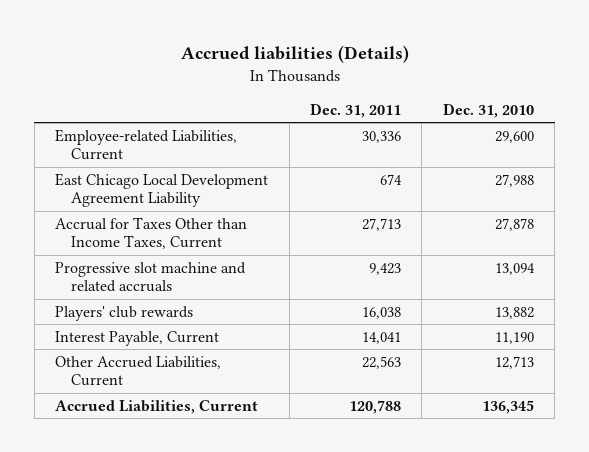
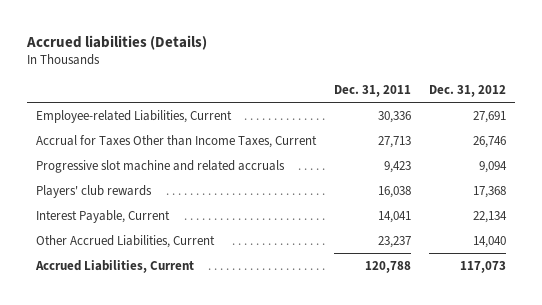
- | Dec. 31, 2011 | Dec. 31, 2010
+ | Dec. 31, 2011 | Dec. 31, 2012
- East Chicago Local Development Agreement Liability | 674 | 27,988
- Other Accrued Liabilities, Current | 22,563 | 12,713
+ Other Accrued Liabilities, Current | 23,237 | 14,040

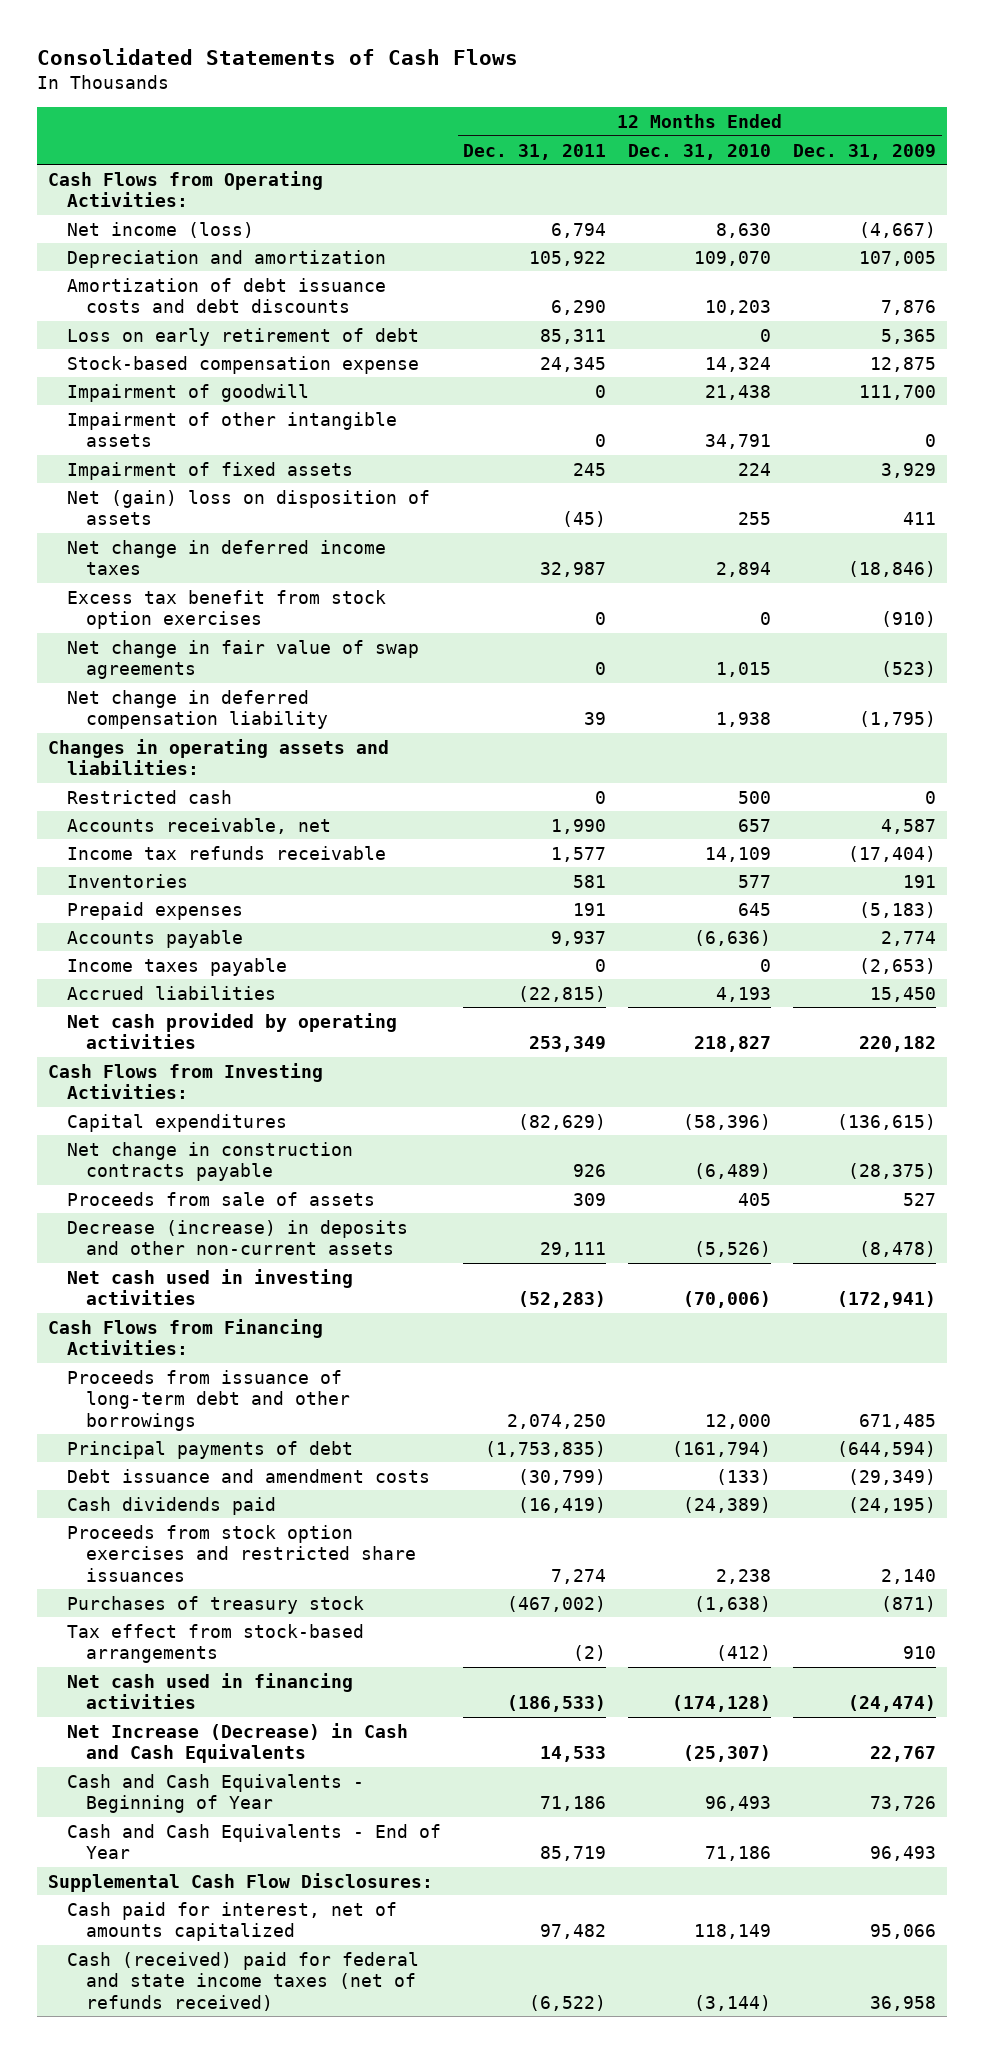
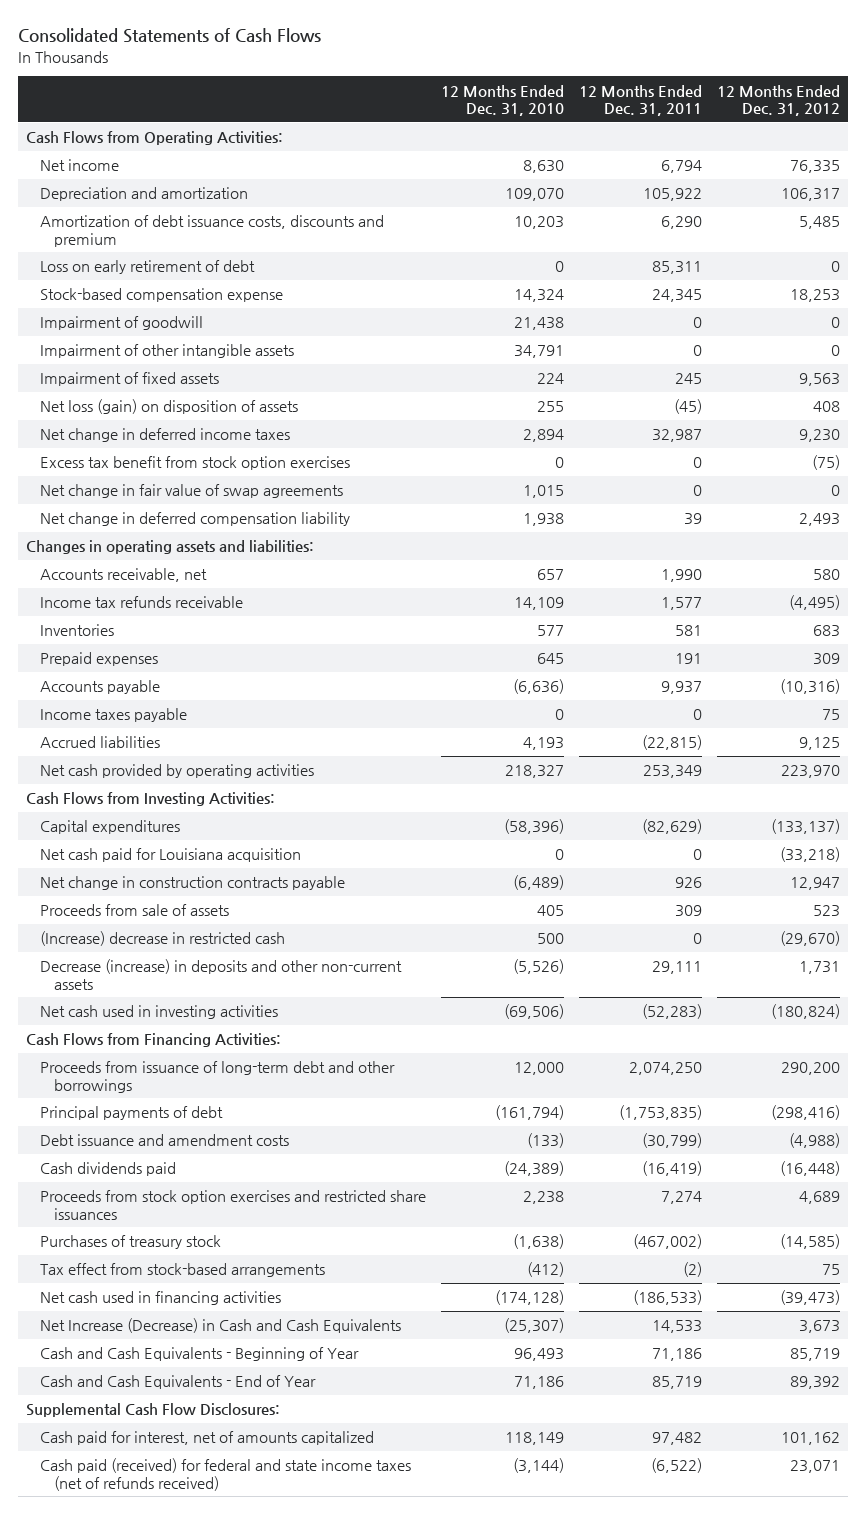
- | 12 Months Ended Dec. 31, 2011 | 12 Months Ended Dec. 31, 2010 | 12 Months Ended Dec. 31, 2009
+ | 12 Months Ended Dec. 31, 2010 | 12 Months Ended Dec. 31, 2011 | 12 Months Ended Dec. 31, 2012
- Net income (loss) | 6,794 | 8,630 | (4,667)
+ Net income | 8,630 | 6,794 | 76,335
- Amortization of debt issuance costs and debt discounts | 6,290 | 10,203 | 7,876
+ Amortization of debt issuance costs, discounts and premium | 10,203 | 6,290 | 5,485
- Net (gain) loss on disposition of assets | (45) | 255 | 411
+ Net loss (gain) on disposition of assets | 255 | (45) | 408
- Restricted cash | 0 | 500 | 0
- Net cash provided by operating activities | 253,349 | 218,827 | 220,182
+ Net cash provided by operating activities | 218,327 | 253,349 | 223,970
+ Net cash paid for Louisiana acquisition | 0 | 0 | (33,218)
+ (Increase) decrease in restricted cash | 500 | 0 | (29,670)
- Net cash used in investing activities | (52,283) | (70,006) | (172,941)
+ Net cash used in investing activities | (69,506) | (52,283) | (180,824)
- Cash (received) paid for federal and state income taxes (net of refunds received) | (6,522) | (3,144) | 36,958
+ Cash paid (received) for federal and state income taxes (net of refunds received) | (3,144) | (6,522) | 23,071

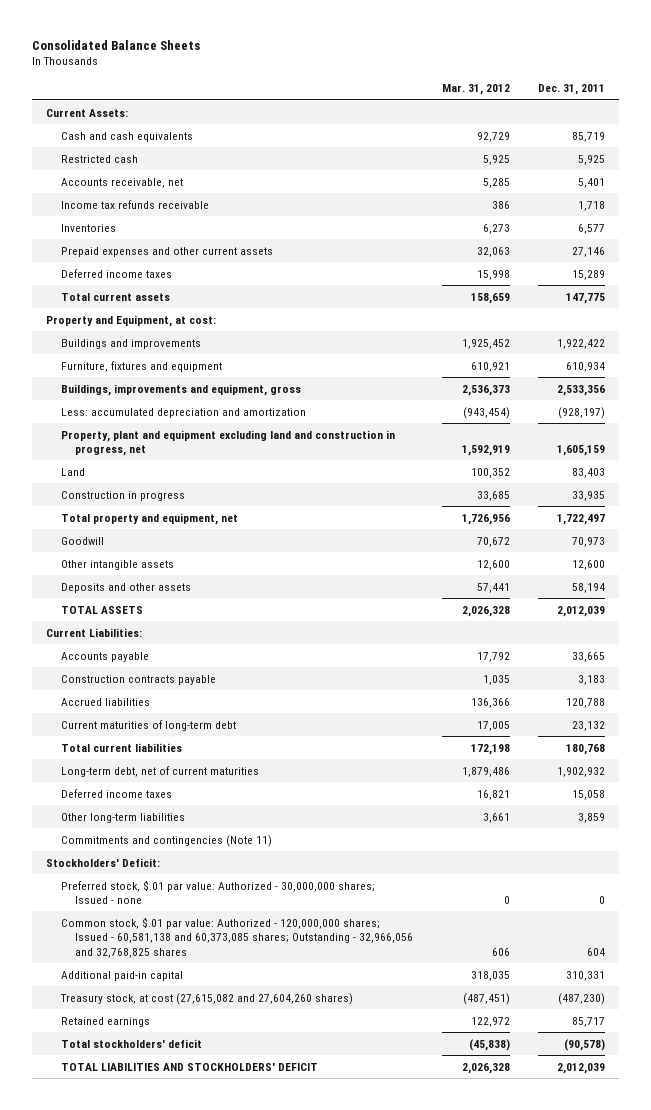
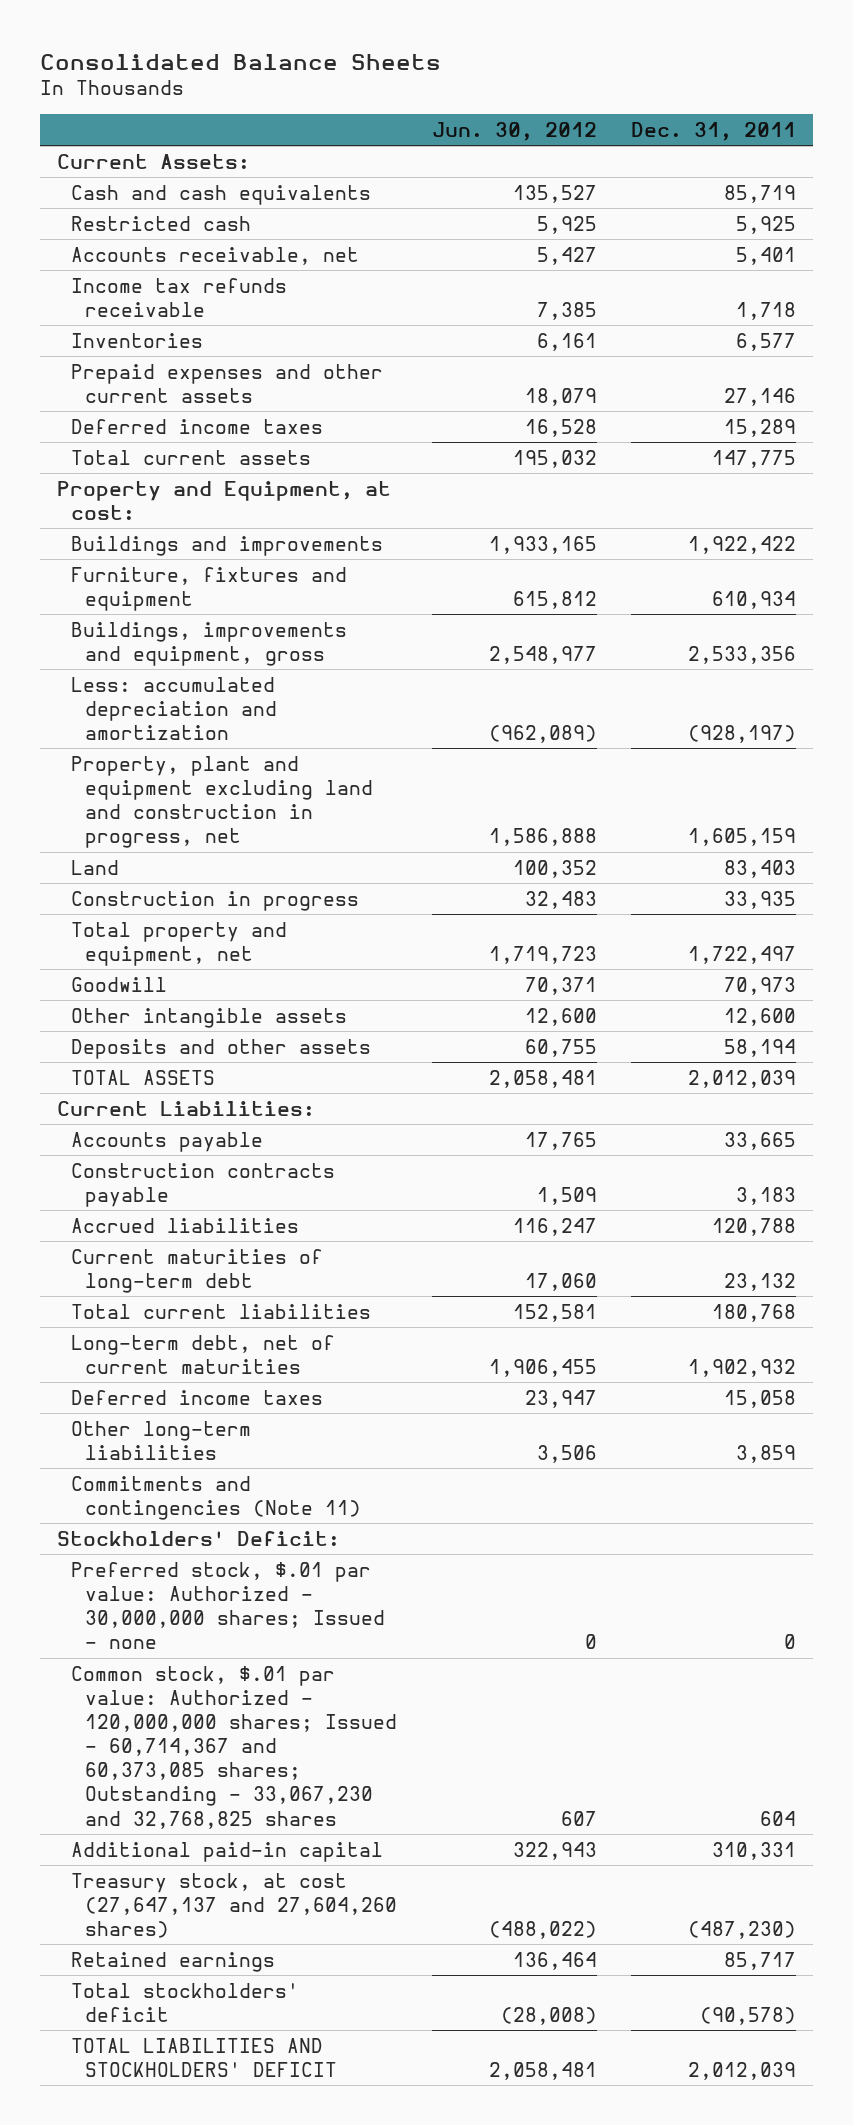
- | Mar. 31, 2012 | Dec. 31, 2011
+ | Jun. 30, 2012 | Dec. 31, 2011
- Common stock, $.01 par value: Authorized - 120,000,000 shares; Issued - 60,581,138 and 60,373,085 shares; Outstanding - 32,966,056 and 32,768,825 shares | 606 | 604
+ Common stock, $.01 par value: Authorized - 120,000,000 shares; Issued - 60,714,367 and 60,373,085 shares; Outstanding - 33,067,230 and 32,768,825 shares | 607 | 604
- Treasury stock, at cost (27,615,082 and 27,604,260 shares) | (487,451) | (487,230)
+ Treasury stock, at cost (27,647,137 and 27,604,260 shares) | (488,022) | (487,230)

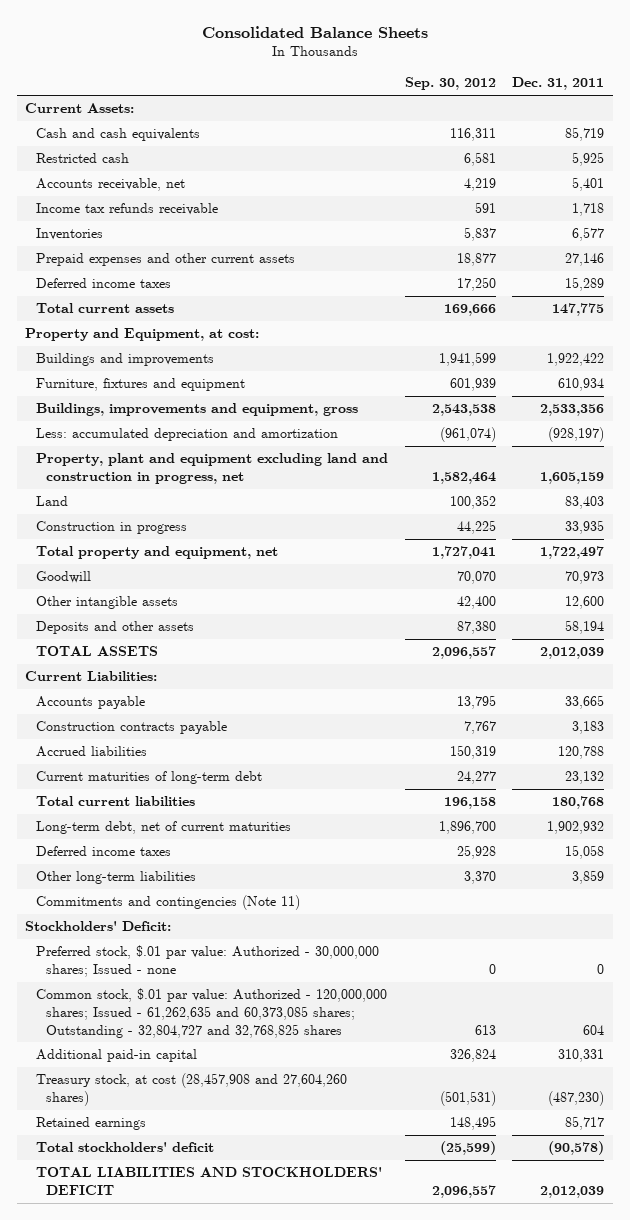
- | Jun. 30, 2012 | Dec. 31, 2011
+ | Sep. 30, 2012 | Dec. 31, 2011
- Common stock, $.01 par value: Authorized - 120,000,000 shares; Issued - 60,714,367 and 60,373,085 shares; Outstanding - 33,067,230 and 32,768,825 shares | 607 | 604
+ Common stock, $.01 par value: Authorized - 120,000,000 shares; Issued - 61,262,635 and 60,373,085 shares; Outstanding - 32,804,727 and 32,768,825 shares | 613 | 604
- Treasury stock, at cost (27,647,137 and 27,604,260 shares) | (488,022) | (487,230)
+ Treasury stock, at cost (28,457,908 and 27,604,260 shares) | (501,531) | (487,230)

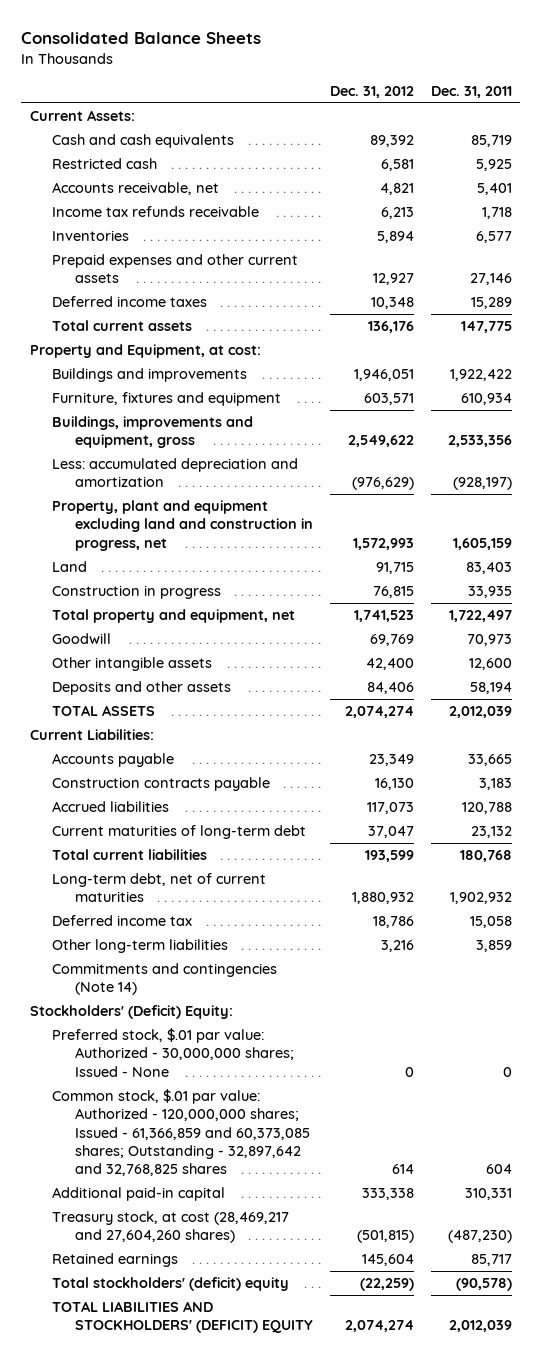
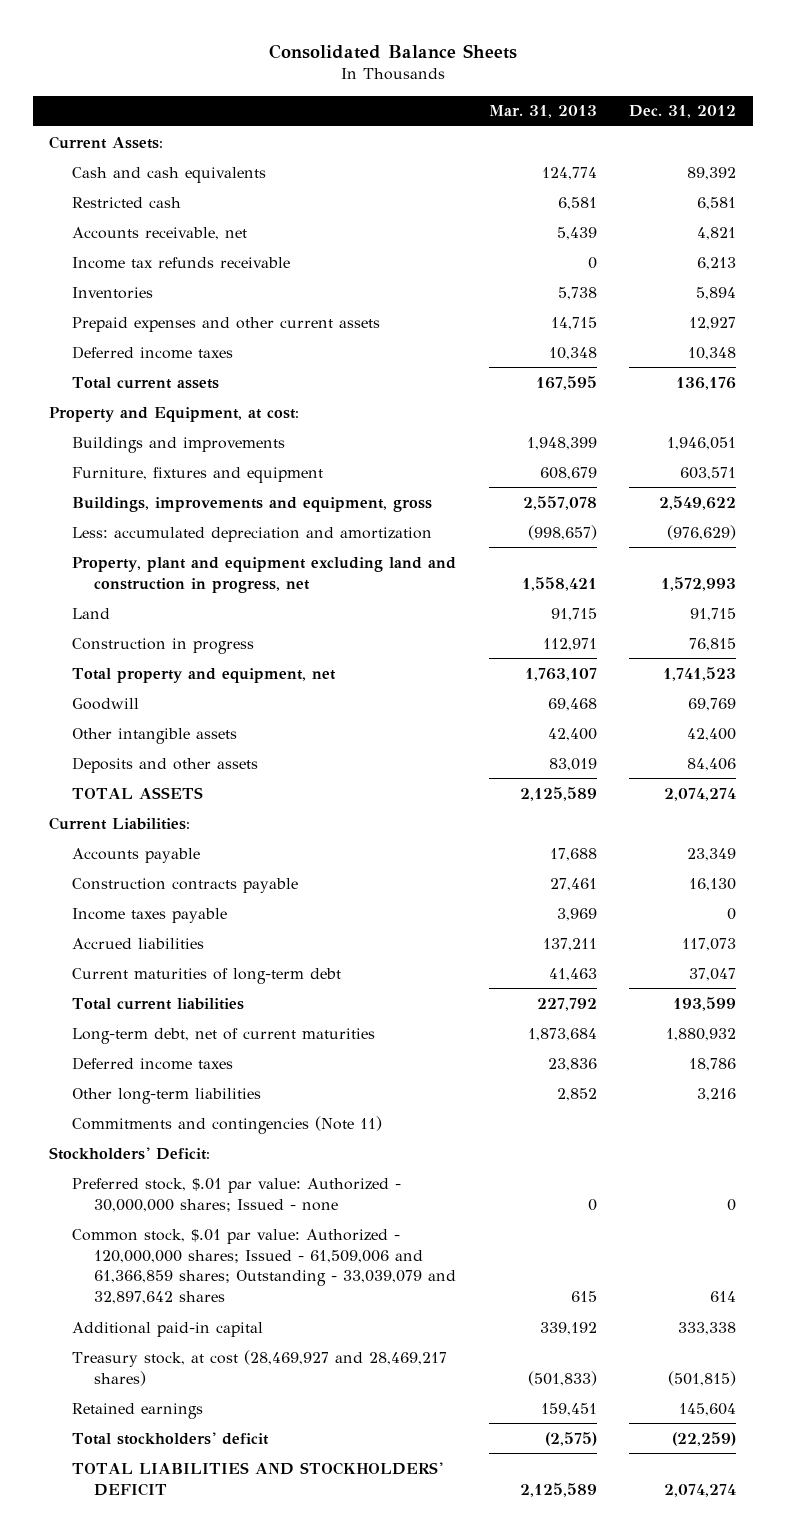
- | Dec. 31, 2012 | Dec. 31, 2011
+ | Mar. 31, 2013 | Dec. 31, 2012
+ Income taxes payable | 3,969 | 0
- Deferred income tax | 18,786 | 15,058
+ Deferred income taxes | 23,836 | 18,786
- Commitments and contingencies (Note 14)
- Stockholders' (Deficit) Equity:
- Preferred stock, $.01 par value: Authorized - 30,000,000 shares; Issued - None | 0 | 0
- Common stock, $.01 par value: Authorized - 120,000,000 shares; Issued - 61,366,859 and 60,373,085 shares; Outstanding - 32,897,642 and 32,768,825 shares | 614 | 604
+ Commitments and contingencies (Note 11)
+ Stockholders' Deficit:
+ Preferred stock, $.01 par value: Authorized - 30,000,000 shares; Issued - none | 0 | 0
+ Common stock, $.01 par value: Authorized - 120,000,000 shares; Issued - 61,509,006 and 61,366,859 shares; Outstanding - 33,039,079 and 32,897,642 shares | 615 | 614
- Treasury stock, at cost (28,469,217 and 27,604,260 shares) | (501,815) | (487,230)
+ Treasury stock, at cost (28,469,927 and 28,469,217 shares) | (501,833) | (501,815)
- Total stockholders' (deficit) equity | (22,259) | (90,578)
- TOTAL LIABILITIES AND STOCKHOLDERS' (DEFICIT) EQUITY | 2,074,274 | 2,012,039
+ Total stockholders' deficit | (2,575) | (22,259)
+ TOTAL LIABILITIES AND STOCKHOLDERS' DEFICIT | 2,125,589 | 2,074,274

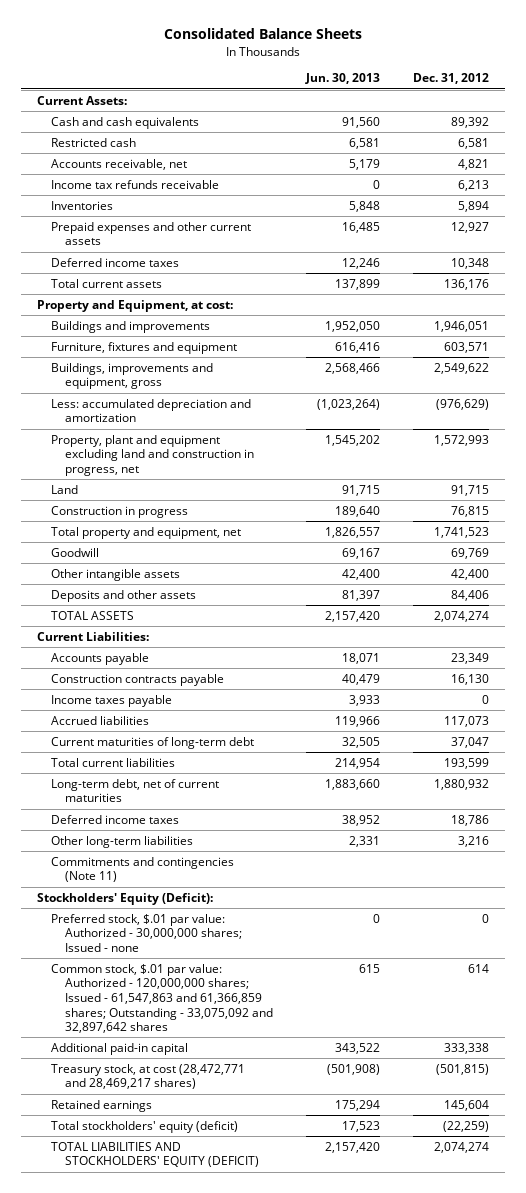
- | Mar. 31, 2013 | Dec. 31, 2012
+ | Jun. 30, 2013 | Dec. 31, 2012
- Stockholders' Deficit:
+ Stockholders' Equity (Deficit):
- Common stock, $.01 par value: Authorized - 120,000,000 shares; Issued - 61,509,006 and 61,366,859 shares; Outstanding - 33,039,079 and 32,897,642 shares | 615 | 614
+ Common stock, $.01 par value: Authorized - 120,000,000 shares; Issued - 61,547,863 and 61,366,859 shares; Outstanding - 33,075,092 and 32,897,642 shares | 615 | 614
- Treasury stock, at cost (28,469,927 and 28,469,217 shares) | (501,833) | (501,815)
+ Treasury stock, at cost (28,472,771 and 28,469,217 shares) | (501,908) | (501,815)
- Total stockholders' deficit | (2,575) | (22,259)
- TOTAL LIABILITIES AND STOCKHOLDERS' DEFICIT | 2,125,589 | 2,074,274
+ Total stockholders' equity (deficit) | 17,523 | (22,259)
+ TOTAL LIABILITIES AND STOCKHOLDERS' EQUITY (DEFICIT) | 2,157,420 | 2,074,274

